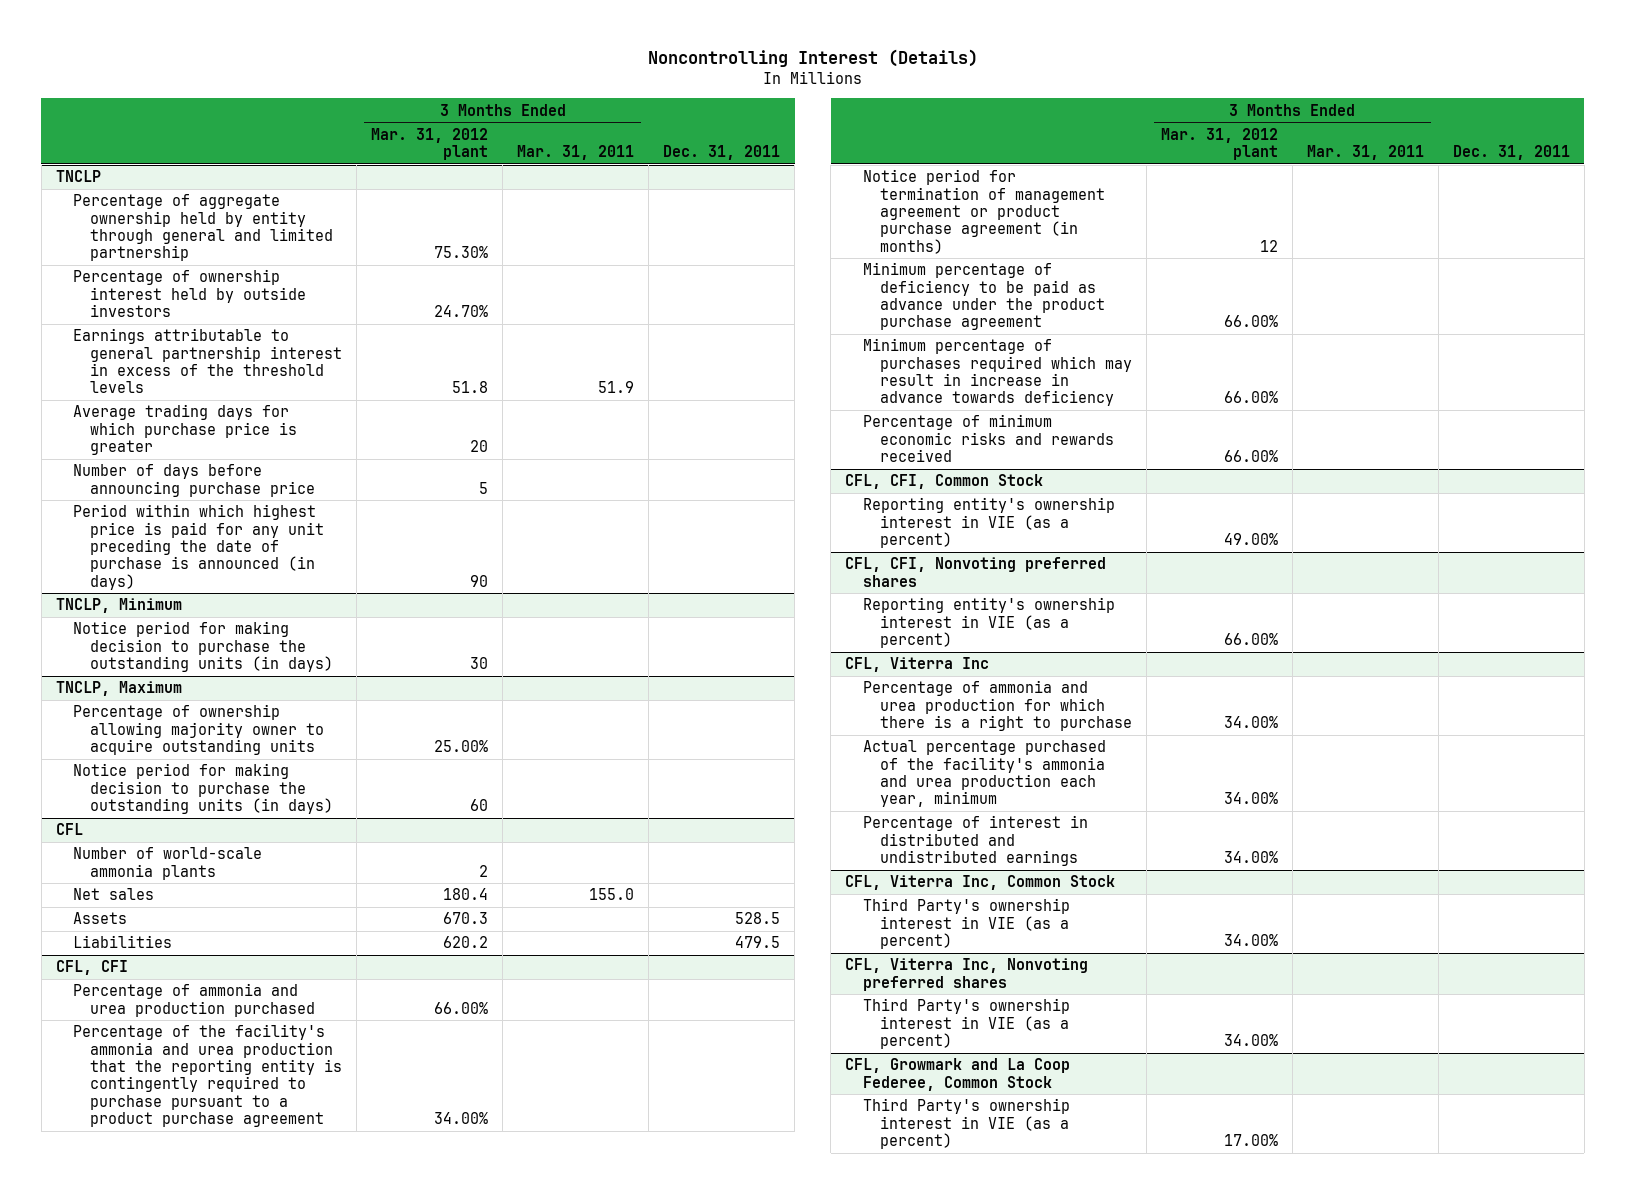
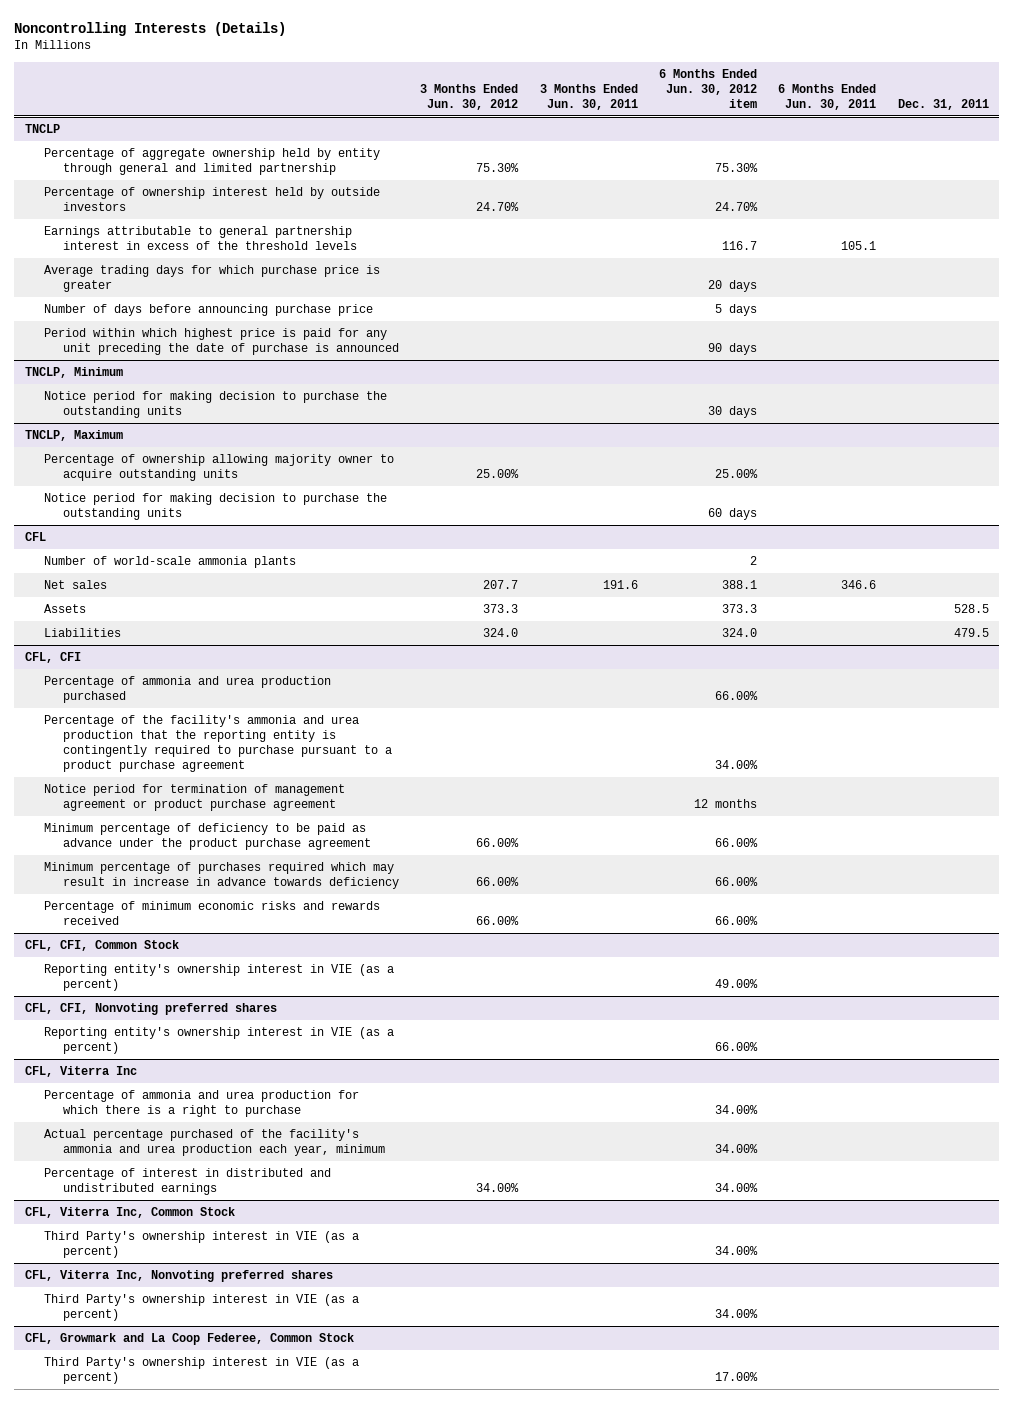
- Noncontrolling Interest (Details)
+ Noncontrolling Interests (Details)
- | 3 Months Ended Mar. 31, 2012 plant | 3 Months Ended Mar. 31, 2011 | Dec. 31, 2011
+ | 3 Months Ended Jun. 30, 2012 | 3 Months Ended Jun. 30, 2011 | 6 Months Ended Jun. 30, 2012 item | 6 Months Ended Jun. 30, 2011 | Dec. 31, 2011
@ TNCLP
- Period within which highest price is paid for any unit preceding the date of purchase is announced (in days) | 90 | |
+ Period within which highest price is paid for any unit preceding the date of purchase is announced | | | 90 days | |
@ TNCLP, Minimum
- Notice period for making decision to purchase the outstanding units (in days) | 30 | |
+ Notice period for making decision to purchase the outstanding units | | | 30 days | |
@ TNCLP, Maximum
- Notice period for making decision to purchase the outstanding units (in days) | 60 | |
+ Notice period for making decision to purchase the outstanding units | | | 60 days | |
@ CFL, CFI
- Notice period for termination of management agreement or product purchase agreement (in months) | 12 | |
+ Notice period for termination of management agreement or product purchase agreement | | | 12 months | |

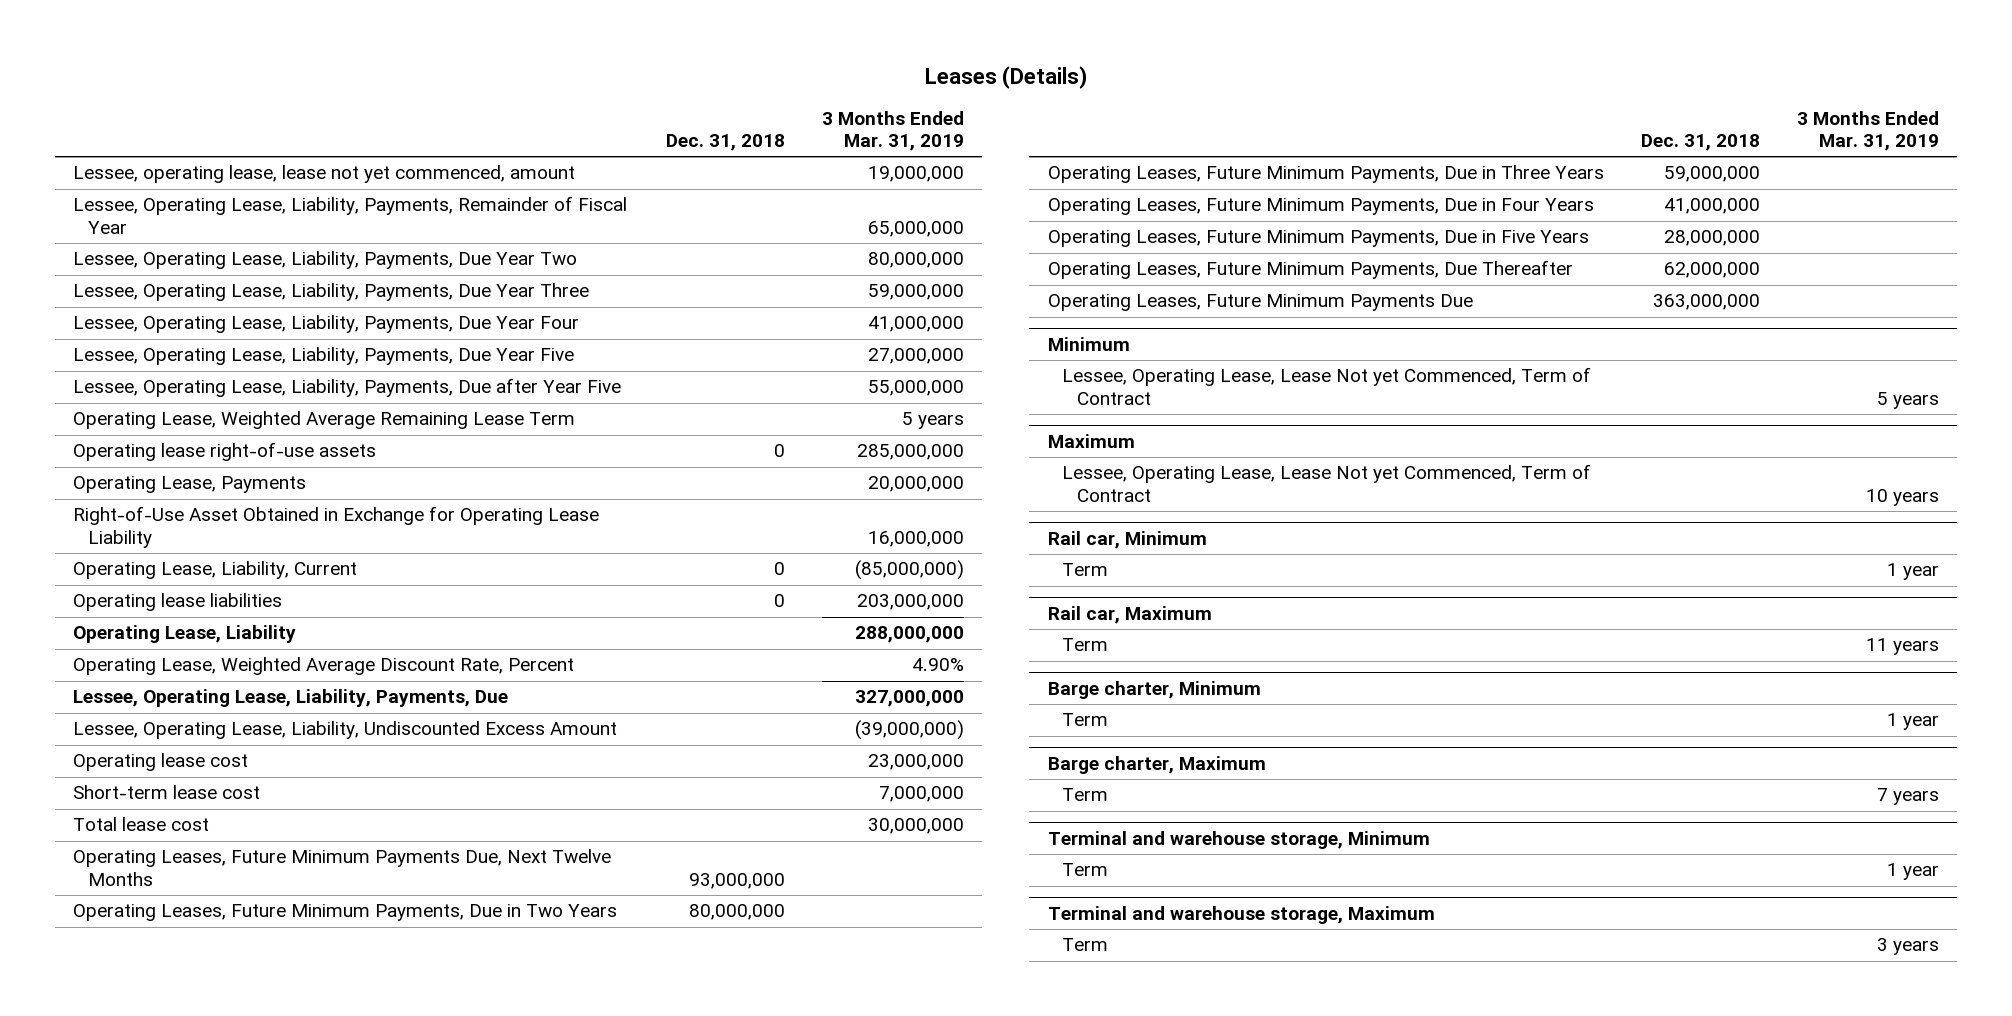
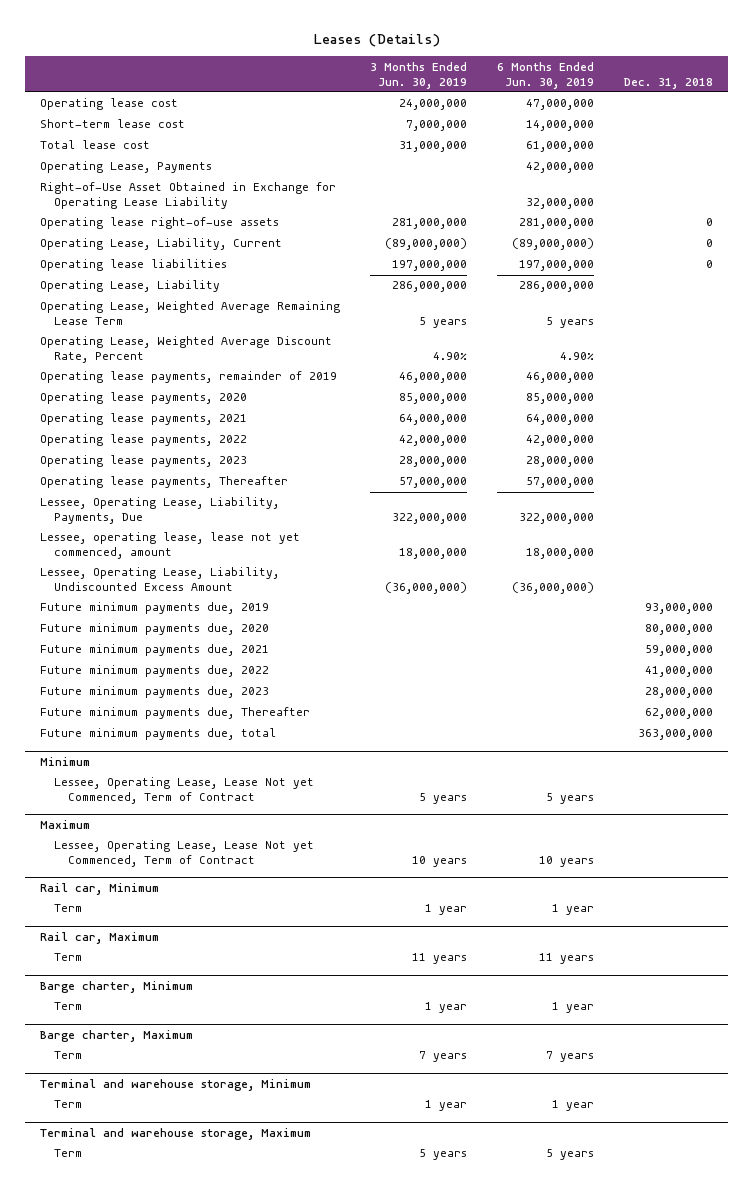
- | Dec. 31, 2018 | 3 Months Ended Mar. 31, 2019
+ | 3 Months Ended Jun. 30, 2019 | 6 Months Ended Jun. 30, 2019 | Dec. 31, 2018
- Lessee, Operating Lease, Liability, Payments, Remainder of Fiscal Year | | 65,000,000
- Lessee, Operating Lease, Liability, Payments, Due Year Two | | 80,000,000
- Lessee, Operating Lease, Liability, Payments, Due Year Three | | 59,000,000
- Lessee, Operating Lease, Liability, Payments, Due Year Four | | 41,000,000
- Lessee, Operating Lease, Liability, Payments, Due Year Five | | 27,000,000
- Lessee, Operating Lease, Liability, Payments, Due after Year Five | | 55,000,000
moved up: Operating lease cost | 24,000,000 | 47,000,000 |
moved up: Short-term lease cost | 7,000,000 | 14,000,000 |
moved up: Total lease cost | 31,000,000 | 61,000,000 |
moved down: Operating lease right-of-use assets | 281,000,000 | 281,000,000 | 0
moved down: Operating Lease, Weighted Average Remaining Lease Term | 5 years | 5 years |
+ Operating lease payments, remainder of 2019 | 46,000,000 | 46,000,000 |
+ Operating lease payments, 2020 | 85,000,000 | 85,000,000 |
+ Operating lease payments, 2021 | 64,000,000 | 64,000,000 |
+ Operating lease payments, 2022 | 42,000,000 | 42,000,000 |
+ Operating lease payments, 2023 | 28,000,000 | 28,000,000 |
+ Operating lease payments, Thereafter | 57,000,000 | 57,000,000 |
moved down: Lessee, operating lease, lease not yet commenced, amount | 18,000,000 | 18,000,000 |
- Operating Leases, Future Minimum Payments Due, Next Twelve Months | 93,000,000 |
- Operating Leases, Future Minimum Payments, Due in Two Years | 80,000,000 |
- Operating Leases, Future Minimum Payments, Due in Three Years | 59,000,000 |
- Operating Leases, Future Minimum Payments, Due in Four Years | 41,000,000 |
- Operating Leases, Future Minimum Payments, Due in Five Years | 28,000,000 |
- Operating Leases, Future Minimum Payments, Due Thereafter | 62,000,000 |
- Operating Leases, Future Minimum Payments Due | 363,000,000 |
+ Future minimum payments due, 2019 | | | 93,000,000
+ Future minimum payments due, 2020 | | | 80,000,000
+ Future minimum payments due, 2021 | | | 59,000,000
+ Future minimum payments due, 2022 | | | 41,000,000
+ Future minimum payments due, 2023 | | | 28,000,000
+ Future minimum payments due, Thereafter | | | 62,000,000
+ Future minimum payments due, total | | | 363,000,000

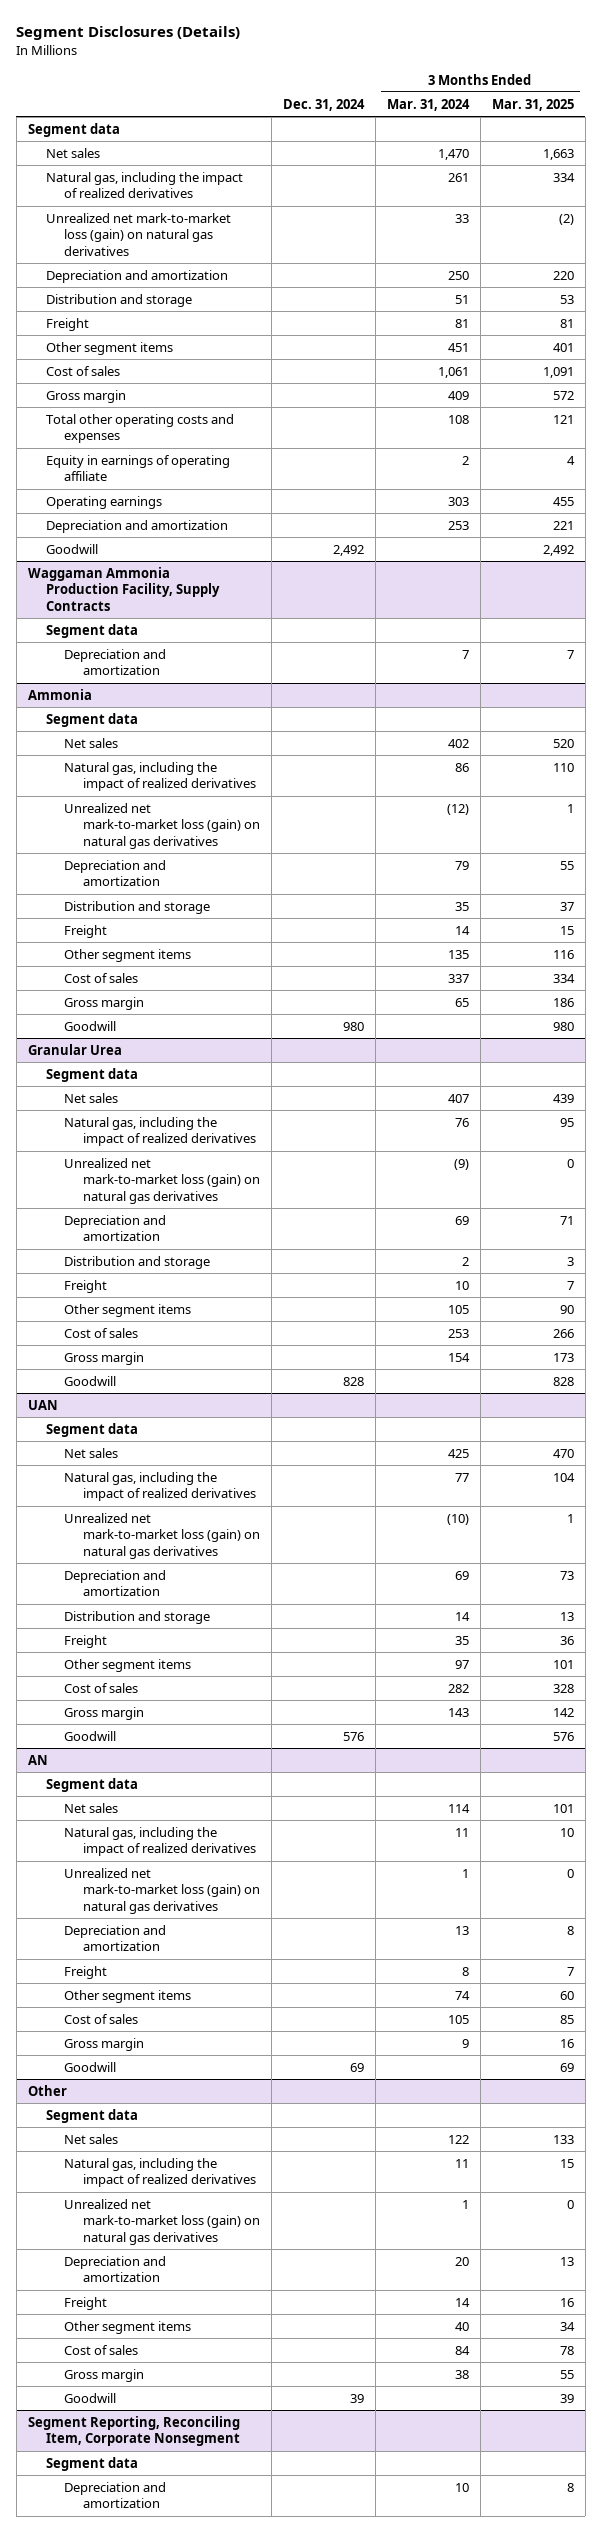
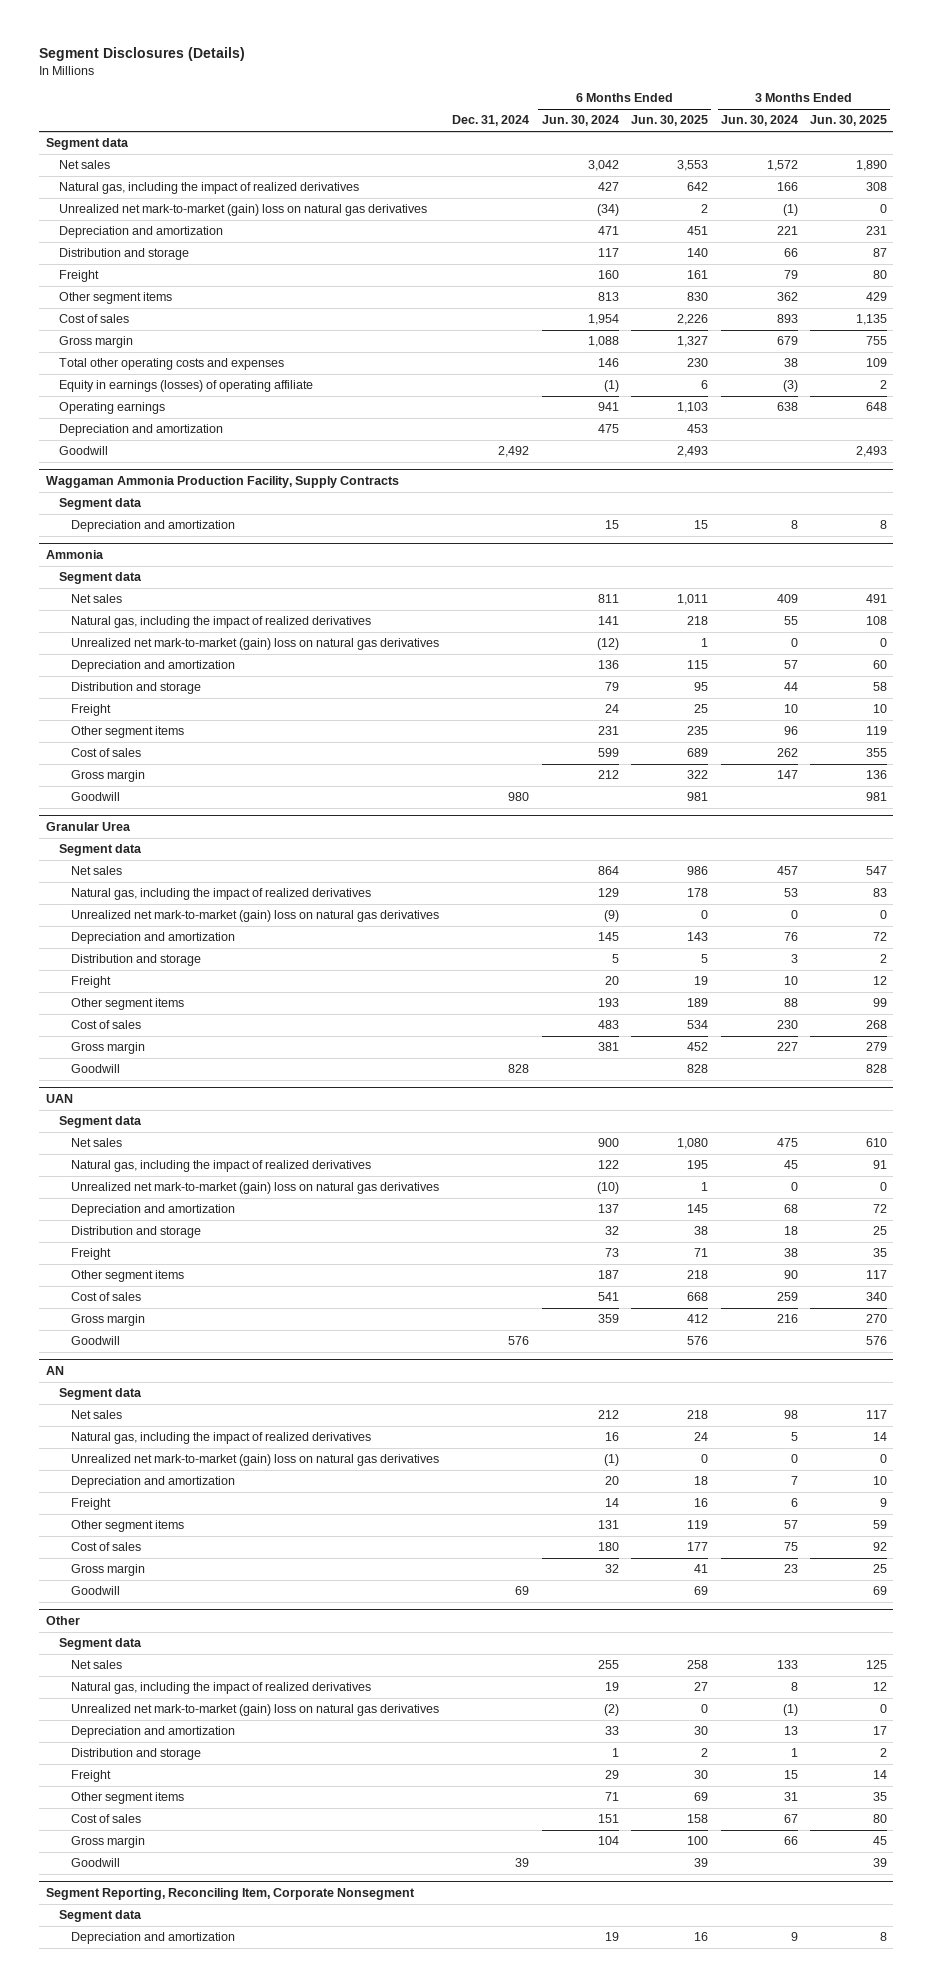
- | Dec. 31, 2024 | 3 Months Ended Mar. 31, 2024 | 3 Months Ended Mar. 31, 2025
+ | Dec. 31, 2024 | 6 Months Ended Jun. 30, 2024 | 6 Months Ended Jun. 30, 2025 | 3 Months Ended Jun. 30, 2024 | 3 Months Ended Jun. 30, 2025
- Unrealized net mark-to-market loss (gain) on natural gas derivatives | | 33 | (2)
+ Unrealized net mark-to-market (gain) loss on natural gas derivatives | | (34) | 2 | (1) | 0
- Equity in earnings of operating affiliate | | 2 | 4
+ Equity in earnings (losses) of operating affiliate | | (1) | 6 | (3) | 2
@ Ammonia
- Unrealized net mark-to-market loss (gain) on natural gas derivatives | | (12) | 1
+ Unrealized net mark-to-market (gain) loss on natural gas derivatives | | (12) | 1 | 0 | 0
@ Granular Urea
- Unrealized net mark-to-market loss (gain) on natural gas derivatives | | (9) | 0
+ Unrealized net mark-to-market (gain) loss on natural gas derivatives | | (9) | 0 | 0 | 0
@ UAN
- Unrealized net mark-to-market loss (gain) on natural gas derivatives | | (10) | 1
+ Unrealized net mark-to-market (gain) loss on natural gas derivatives | | (10) | 1 | 0 | 0
@ AN
- Unrealized net mark-to-market loss (gain) on natural gas derivatives | | 1 | 0
+ Unrealized net mark-to-market (gain) loss on natural gas derivatives | | (1) | 0 | 0 | 0
@ Other
- Unrealized net mark-to-market loss (gain) on natural gas derivatives | | 1 | 0
+ Unrealized net mark-to-market (gain) loss on natural gas derivatives | | (2) | 0 | (1) | 0
+ Distribution and storage | | 1 | 2 | 1 | 2

